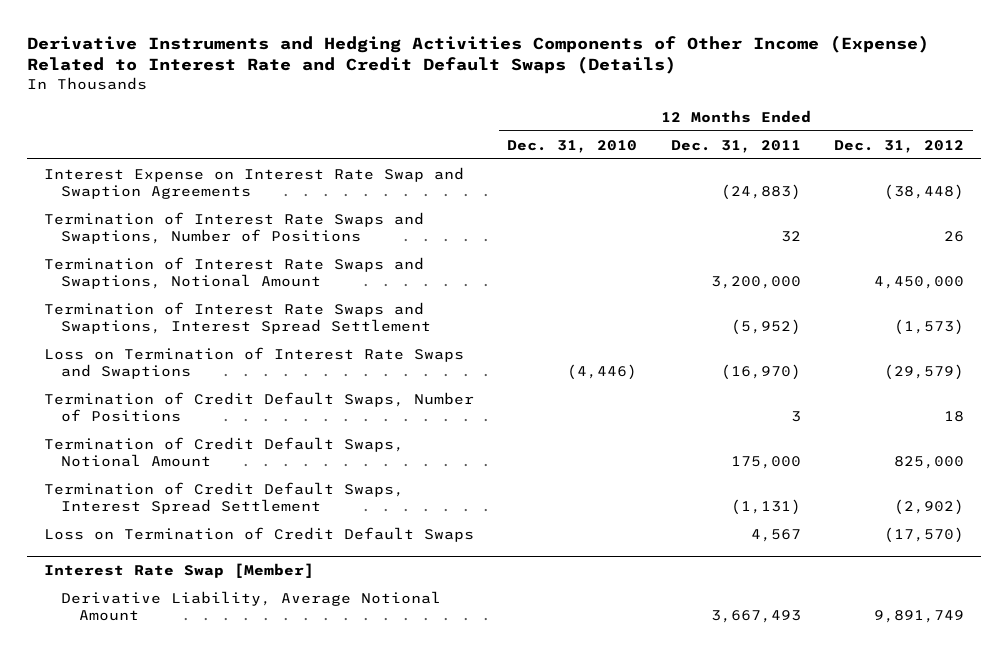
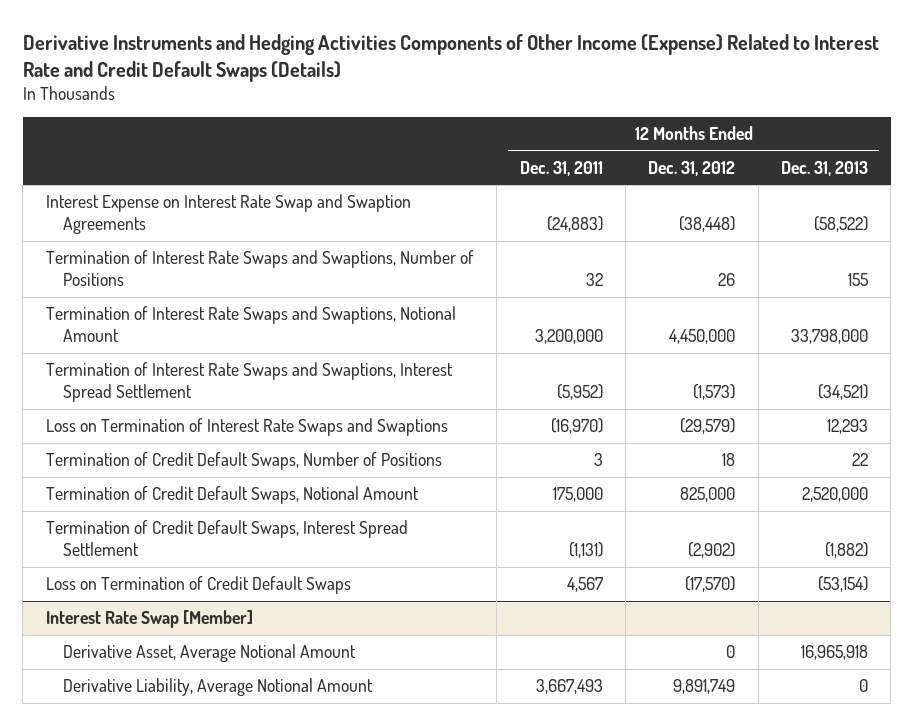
- | 12 Months Ended Dec. 31, 2010 | 12 Months Ended Dec. 31, 2011 | 12 Months Ended Dec. 31, 2012
+ | 12 Months Ended Dec. 31, 2011 | 12 Months Ended Dec. 31, 2012 | 12 Months Ended Dec. 31, 2013
@ Interest Rate Swap [Member]
+ Derivative Asset, Average Notional Amount | | 0 | 16,965,918

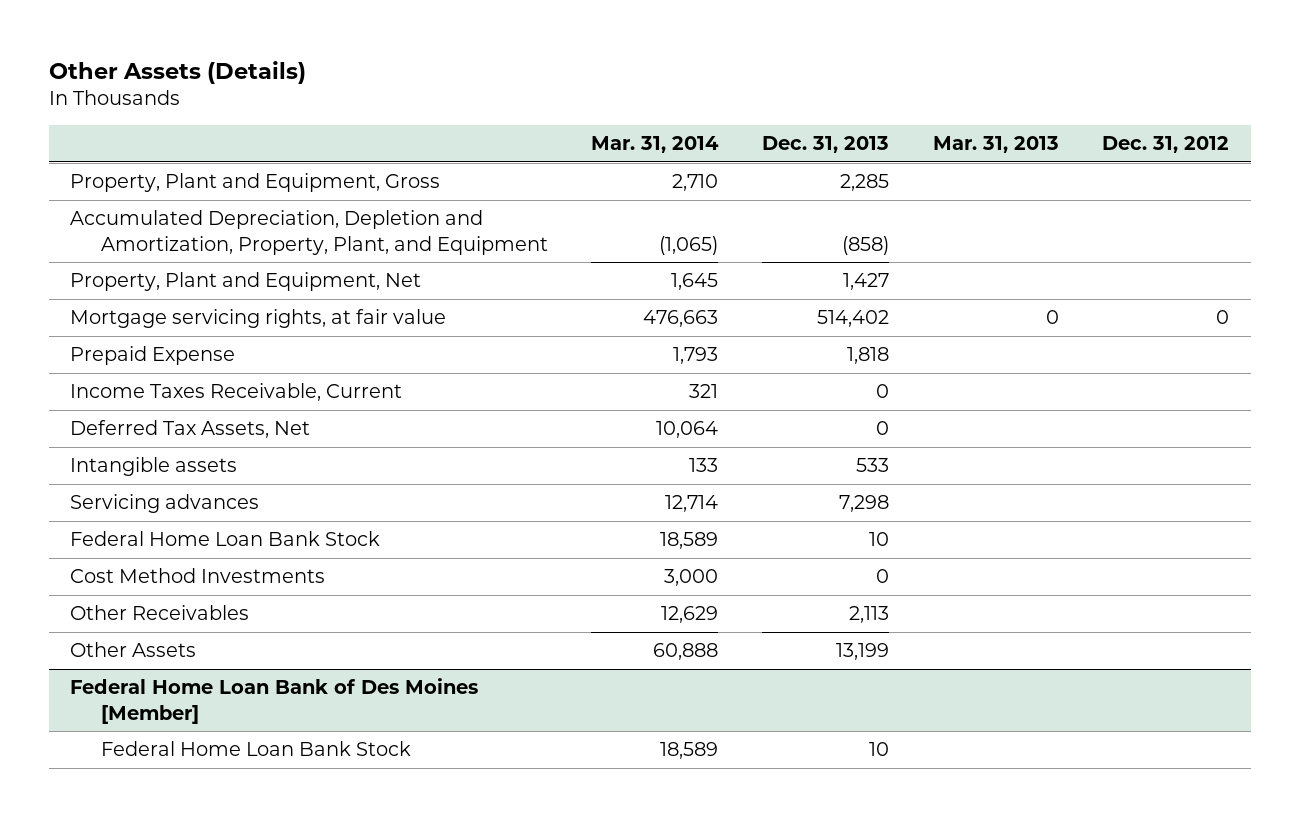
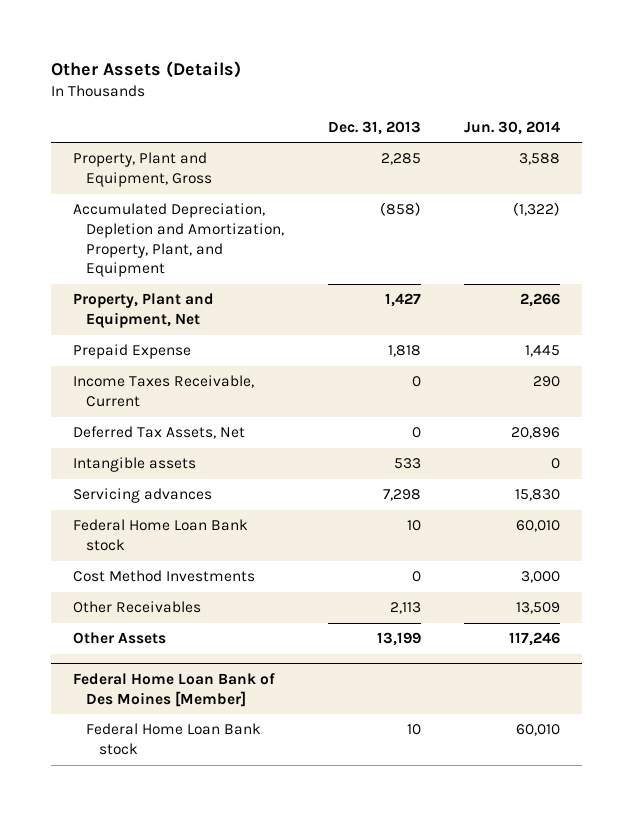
- | Mar. 31, 2014 | Dec. 31, 2013 | Mar. 31, 2013 | Dec. 31, 2012
+ | Dec. 31, 2013 | Jun. 30, 2014
- Mortgage servicing rights, at fair value | 476,663 | 514,402 | 0 | 0
- Federal Home Loan Bank Stock | 18,589 | 10 | |
+ Federal Home Loan Bank stock | 10 | 60,010
@ Federal Home Loan Bank of Des Moines [Member]
- Federal Home Loan Bank Stock | 18,589 | 10 | |
+ Federal Home Loan Bank stock | 10 | 60,010

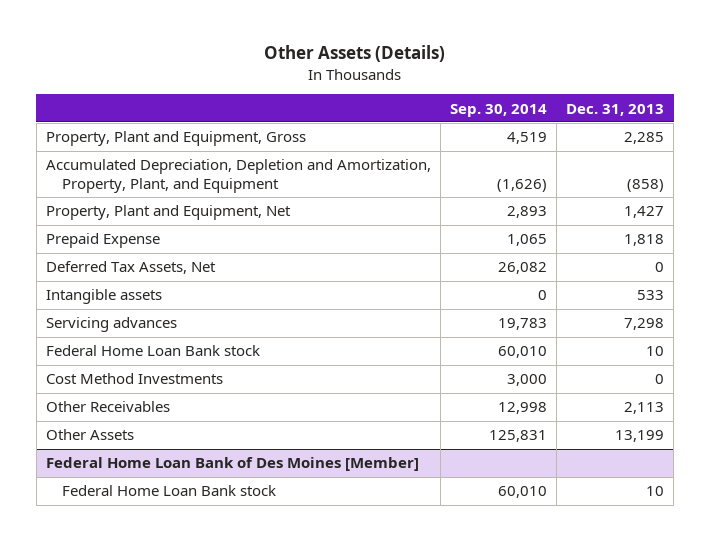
- | Dec. 31, 2013 | Jun. 30, 2014
+ | Sep. 30, 2014 | Dec. 31, 2013
- Income Taxes Receivable, Current | 0 | 290

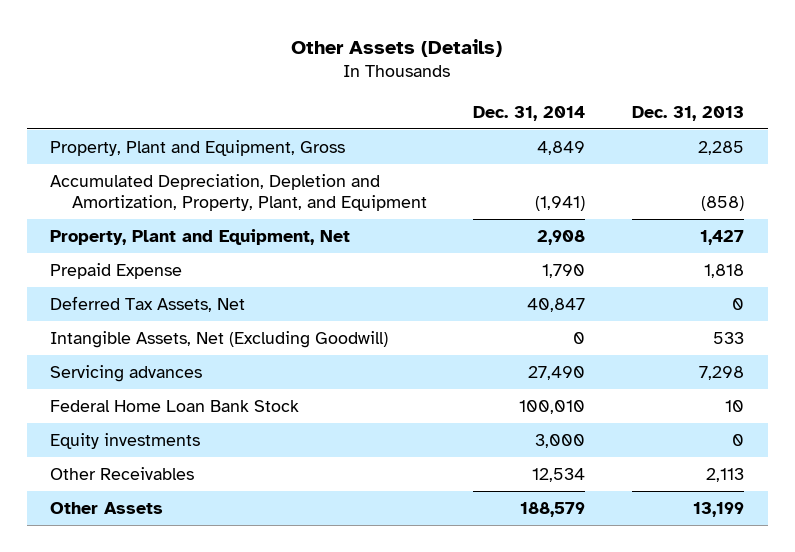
- | Sep. 30, 2014 | Dec. 31, 2013
+ | Dec. 31, 2014 | Dec. 31, 2013
- Intangible assets | 0 | 533
+ Intangible Assets, Net (Excluding Goodwill) | 0 | 533
- Federal Home Loan Bank stock | 60,010 | 10
- Cost Method Investments | 3,000 | 0
+ Federal Home Loan Bank Stock | 100,010 | 10
+ Equity investments | 3,000 | 0
- Federal Home Loan Bank of Des Moines [Member]
- Federal Home Loan Bank stock | 60,010 | 10

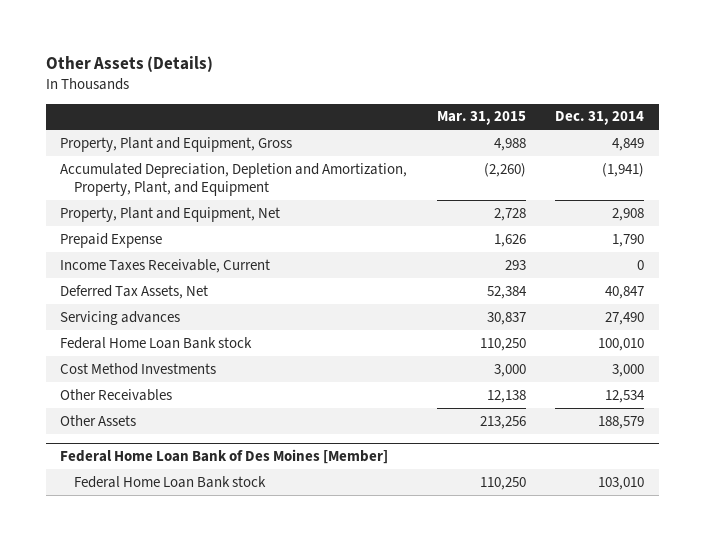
- | Dec. 31, 2014 | Dec. 31, 2013
+ | Mar. 31, 2015 | Dec. 31, 2014
+ Income Taxes Receivable, Current | 293 | 0
- Intangible Assets, Net (Excluding Goodwill) | 0 | 533
- Federal Home Loan Bank Stock | 100,010 | 10
- Equity investments | 3,000 | 0
+ Federal Home Loan Bank stock | 110,250 | 100,010
+ Cost Method Investments | 3,000 | 3,000
+ Federal Home Loan Bank of Des Moines [Member]
+ Federal Home Loan Bank stock | 110,250 | 103,010

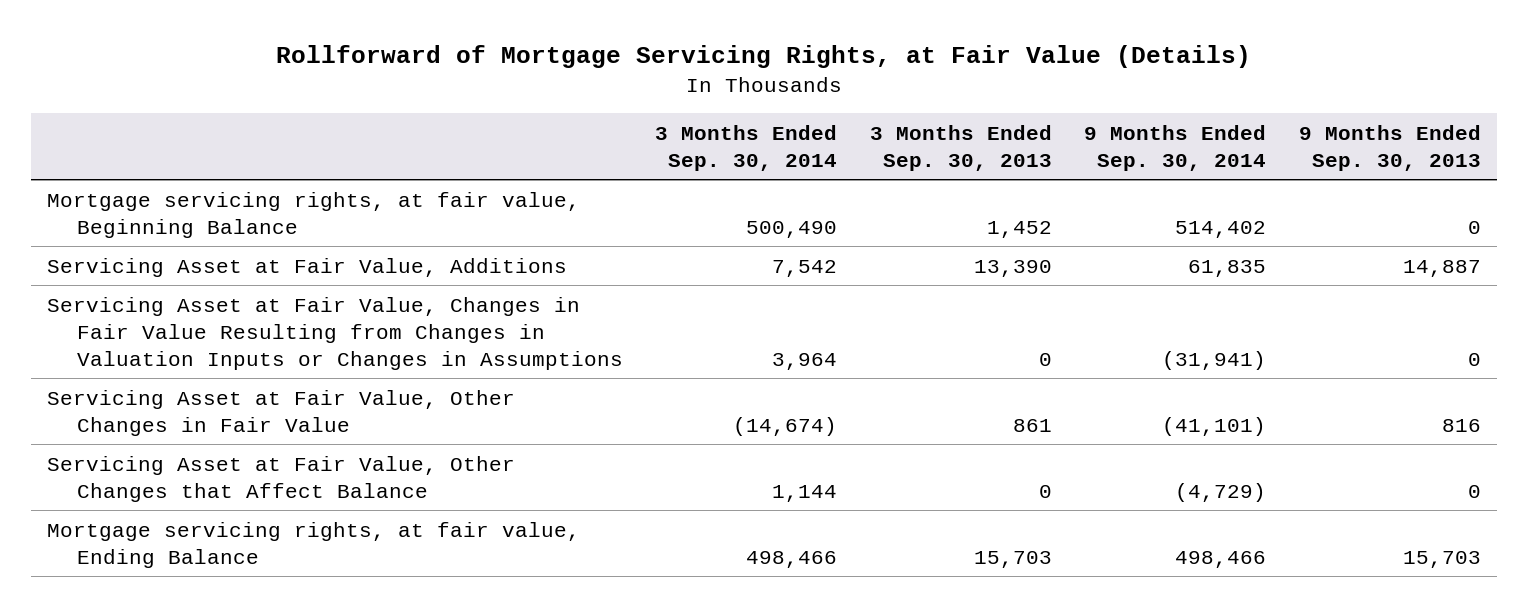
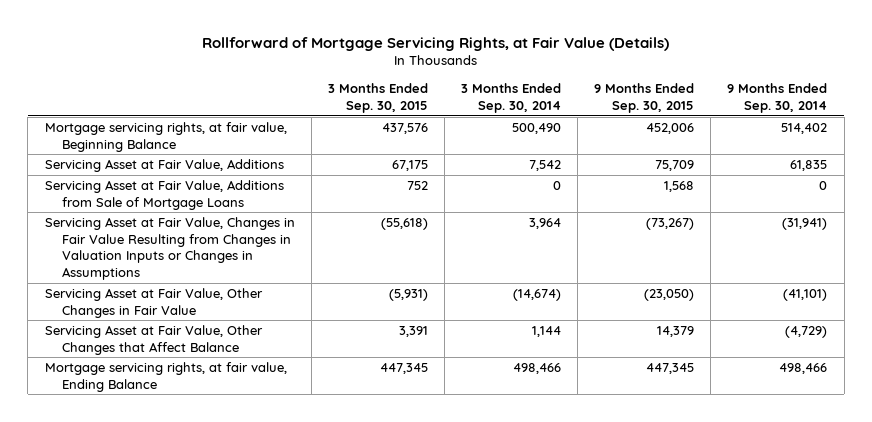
- | 3 Months Ended Sep. 30, 2014 | 3 Months Ended Sep. 30, 2013 | 9 Months Ended Sep. 30, 2014 | 9 Months Ended Sep. 30, 2013
+ | 3 Months Ended Sep. 30, 2015 | 3 Months Ended Sep. 30, 2014 | 9 Months Ended Sep. 30, 2015 | 9 Months Ended Sep. 30, 2014
+ Servicing Asset at Fair Value, Additions from Sale of Mortgage Loans | 752 | 0 | 1,568 | 0

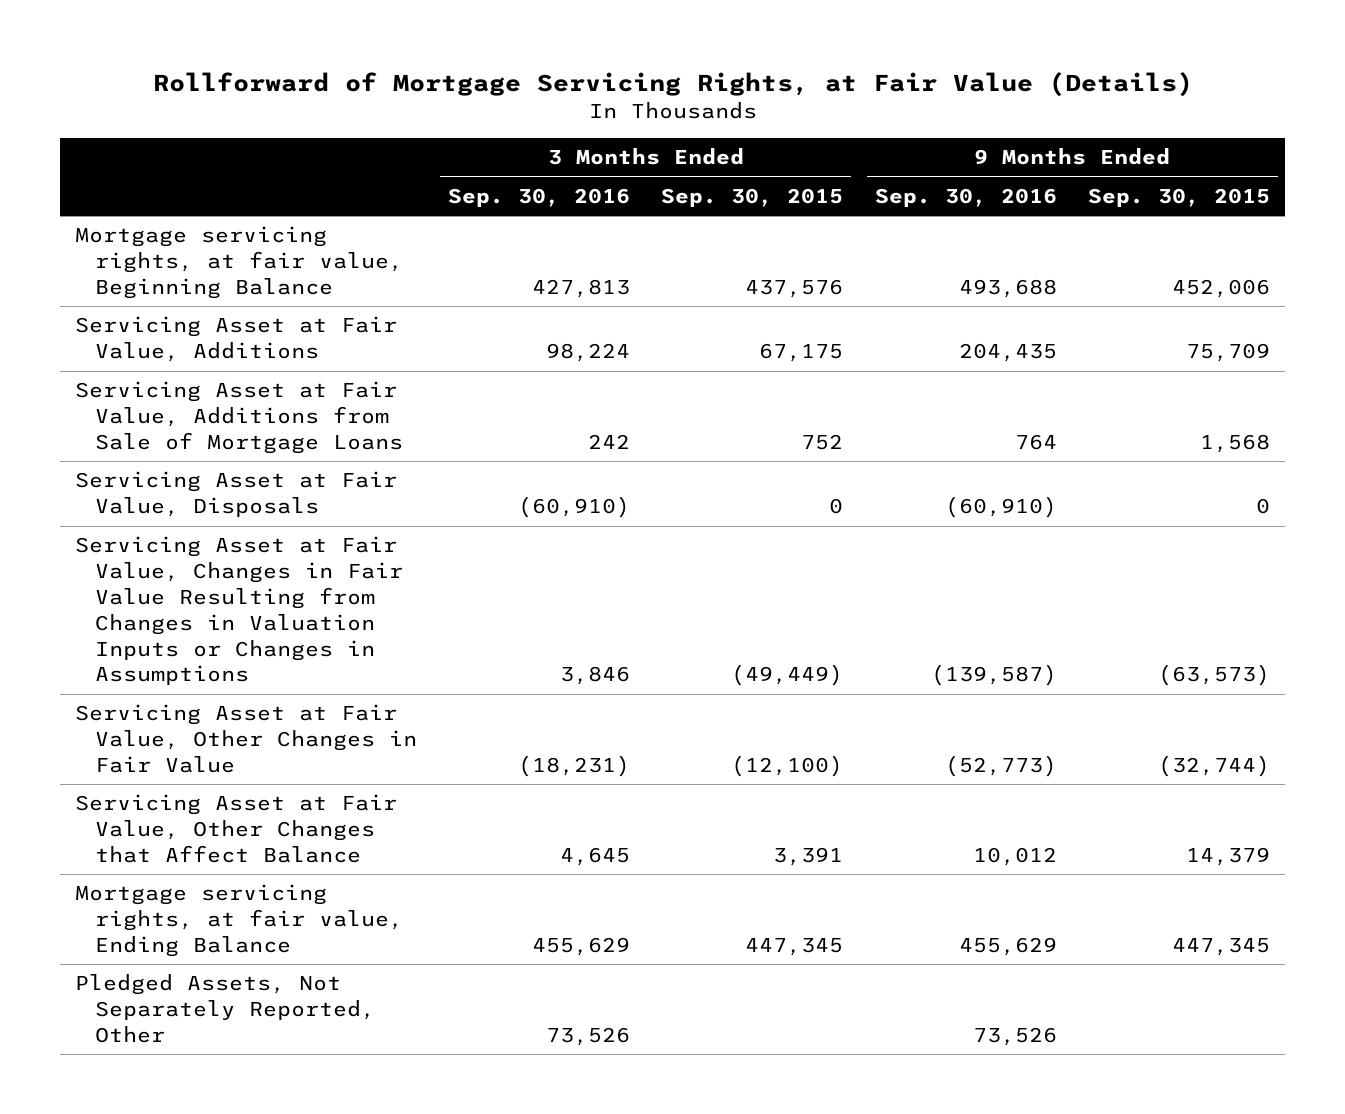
- | 3 Months Ended Sep. 30, 2015 | 3 Months Ended Sep. 30, 2014 | 9 Months Ended Sep. 30, 2015 | 9 Months Ended Sep. 30, 2014
+ | 3 Months Ended Sep. 30, 2016 | 3 Months Ended Sep. 30, 2015 | 9 Months Ended Sep. 30, 2016 | 9 Months Ended Sep. 30, 2015
- Servicing Asset at Fair Value, Changes in Fair Value Resulting from Changes in Valuation Inputs or Changes in Assumptions | (55,618) | 3,964 | (73,267) | (31,941)
- Servicing Asset at Fair Value, Other Changes in Fair Value | (5,931) | (14,674) | (23,050) | (41,101)
+ Servicing Asset at Fair Value, Disposals | (60,910) | 0 | (60,910) | 0
+ Servicing Asset at Fair Value, Changes in Fair Value Resulting from Changes in Valuation Inputs or Changes in Assumptions | 3,846 | (49,449) | (139,587) | (63,573)
+ Servicing Asset at Fair Value, Other Changes in Fair Value | (18,231) | (12,100) | (52,773) | (32,744)
+ Pledged Assets, Not Separately Reported, Other | 73,526 | | 73,526 |

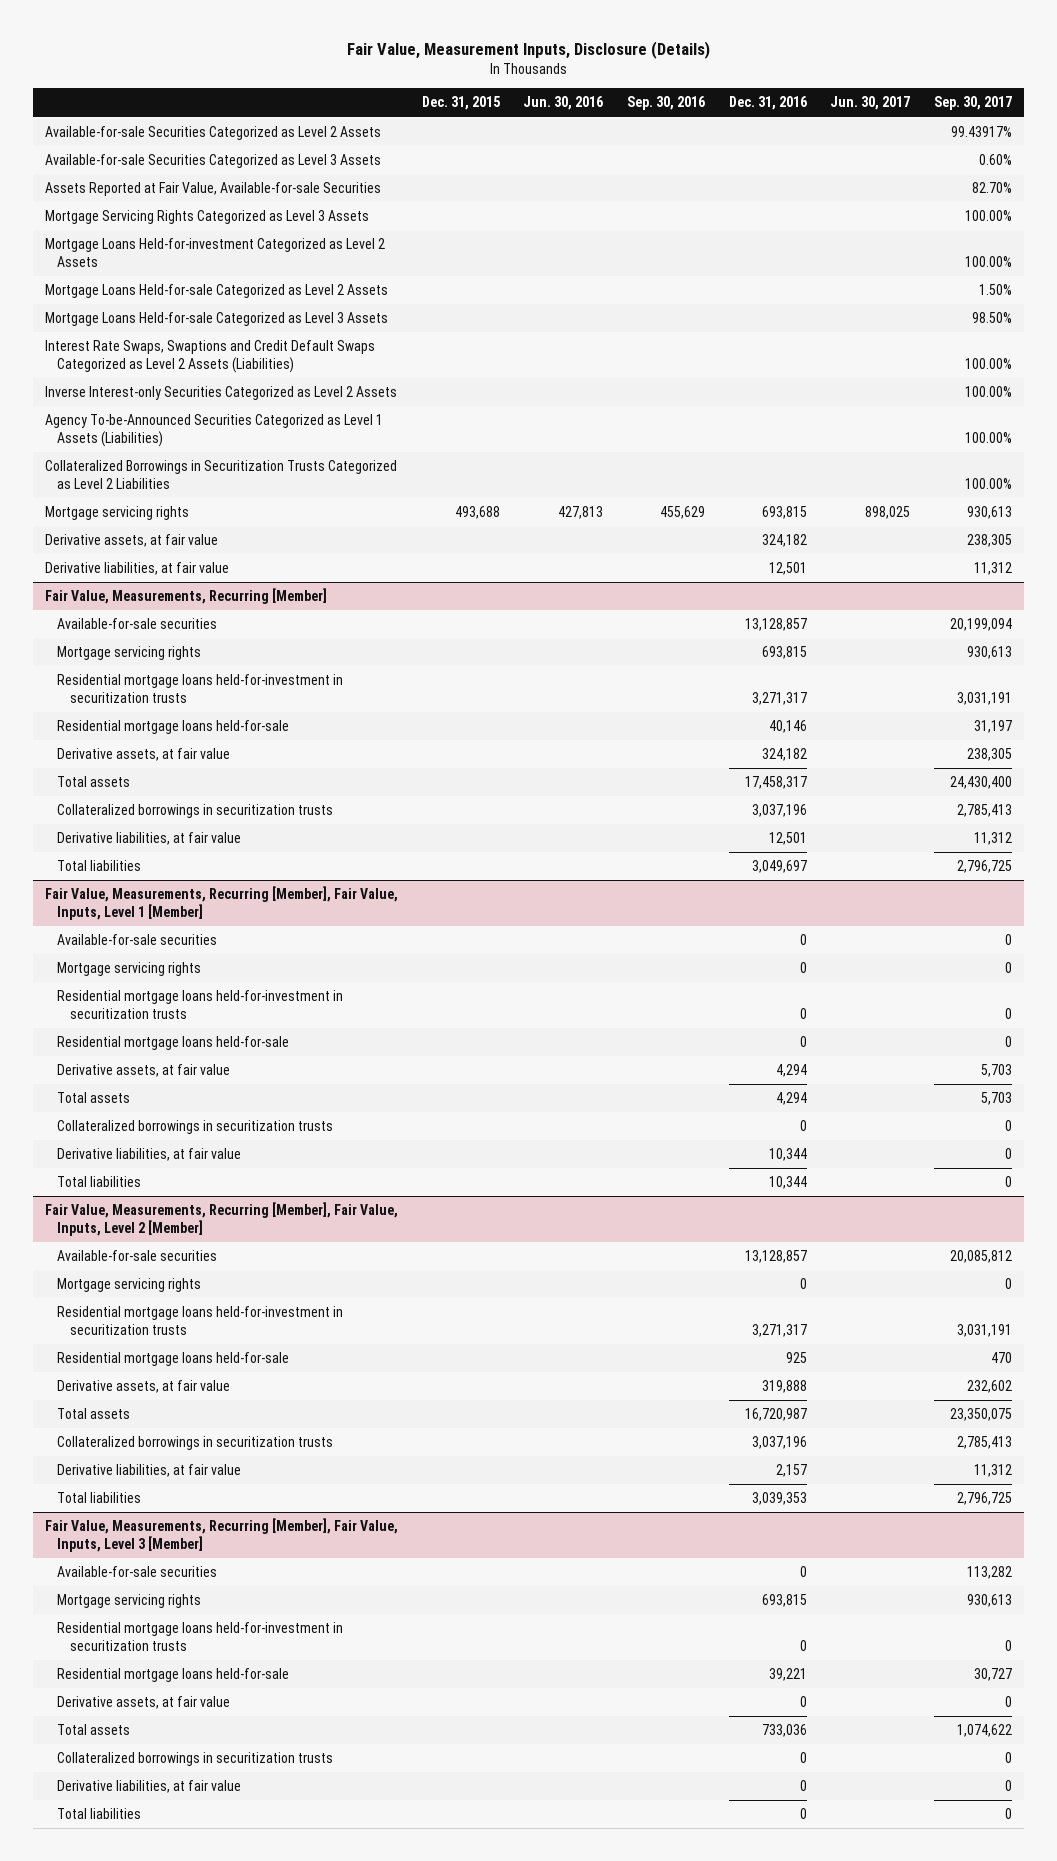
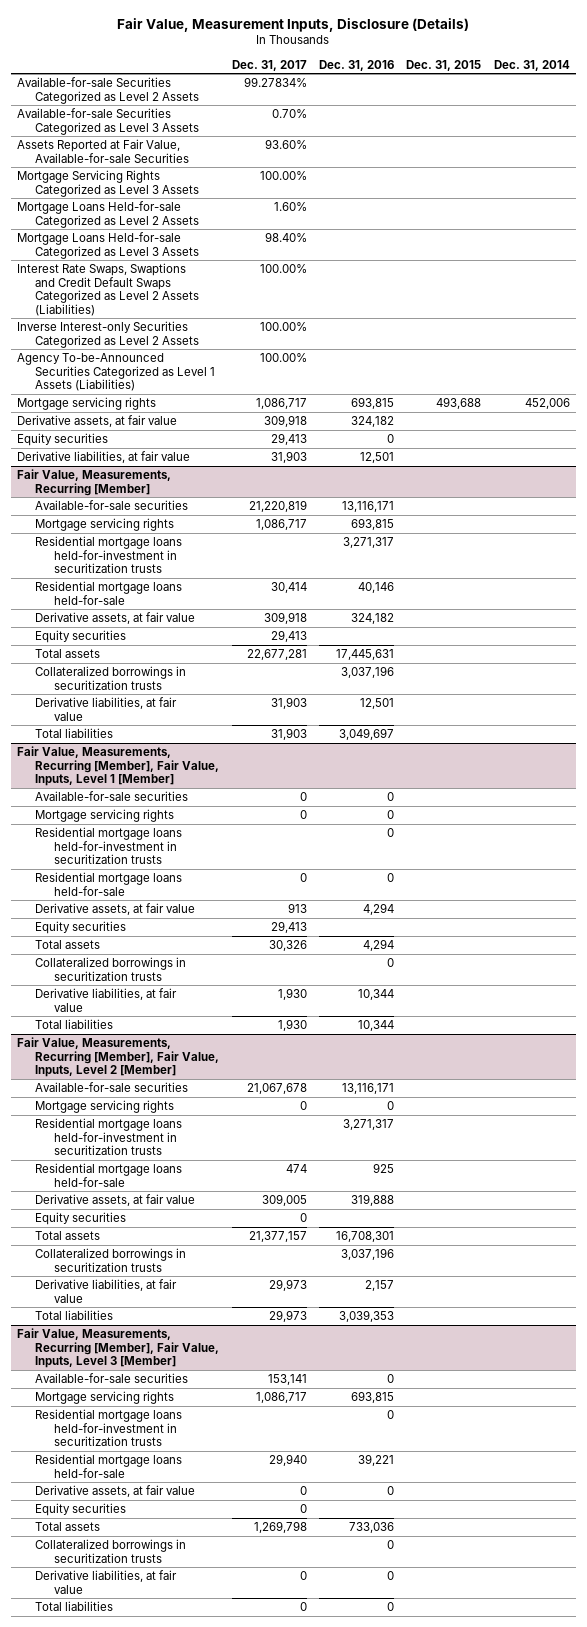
- | Dec. 31, 2015 | Jun. 30, 2016 | Sep. 30, 2016 | Dec. 31, 2016 | Jun. 30, 2017 | Sep. 30, 2017
+ | Dec. 31, 2017 | Dec. 31, 2016 | Dec. 31, 2015 | Dec. 31, 2014
- Mortgage Loans Held-for-investment Categorized as Level 2 Assets | | | | | | 100.00%
- Collateralized Borrowings in Securitization Trusts Categorized as Level 2 Liabilities | | | | | | 100.00%
+ Equity securities | 29,413 | 0 | |
@ Fair Value, Measurements, Recurring [Member]
- Available-for-sale securities | | | | 13,128,857 | | 20,199,094
+ Available-for-sale securities | 21,220,819 | 13,116,171 | |
- Total assets | | | | 17,458,317 | | 24,430,400
+ Equity securities | 29,413 | | |
+ Total assets | 22,677,281 | 17,445,631 | |
@ Fair Value, Measurements, Recurring [Member], Fair Value, Inputs, Level 1 [Member]
+ Equity securities | 29,413 | | |
@ Fair Value, Measurements, Recurring [Member], Fair Value, Inputs, Level 2 [Member]
- Available-for-sale securities | | | | 13,128,857 | | 20,085,812
+ Available-for-sale securities | 21,067,678 | 13,116,171 | |
- Total assets | | | | 16,720,987 | | 23,350,075
+ Equity securities | 0 | | |
+ Total assets | 21,377,157 | 16,708,301 | |
@ Fair Value, Measurements, Recurring [Member], Fair Value, Inputs, Level 3 [Member]
+ Equity securities | 0 | | |

